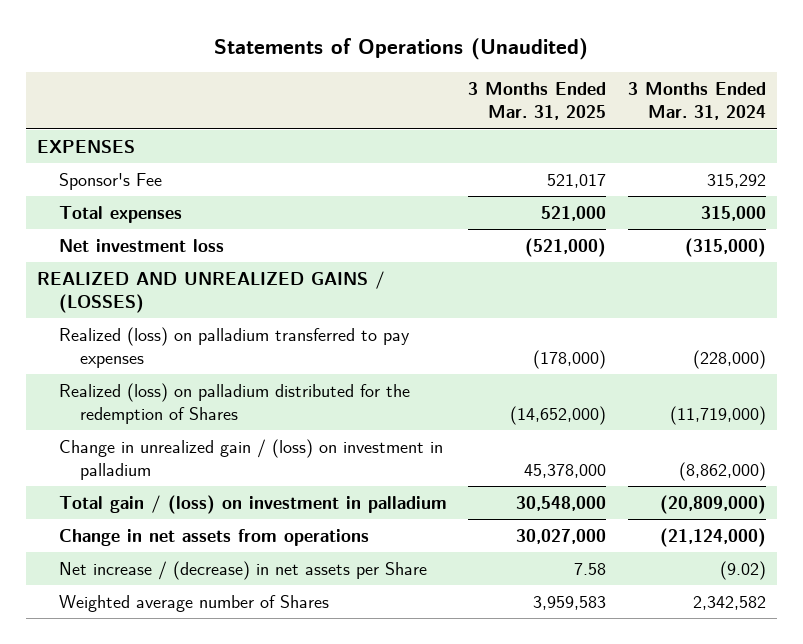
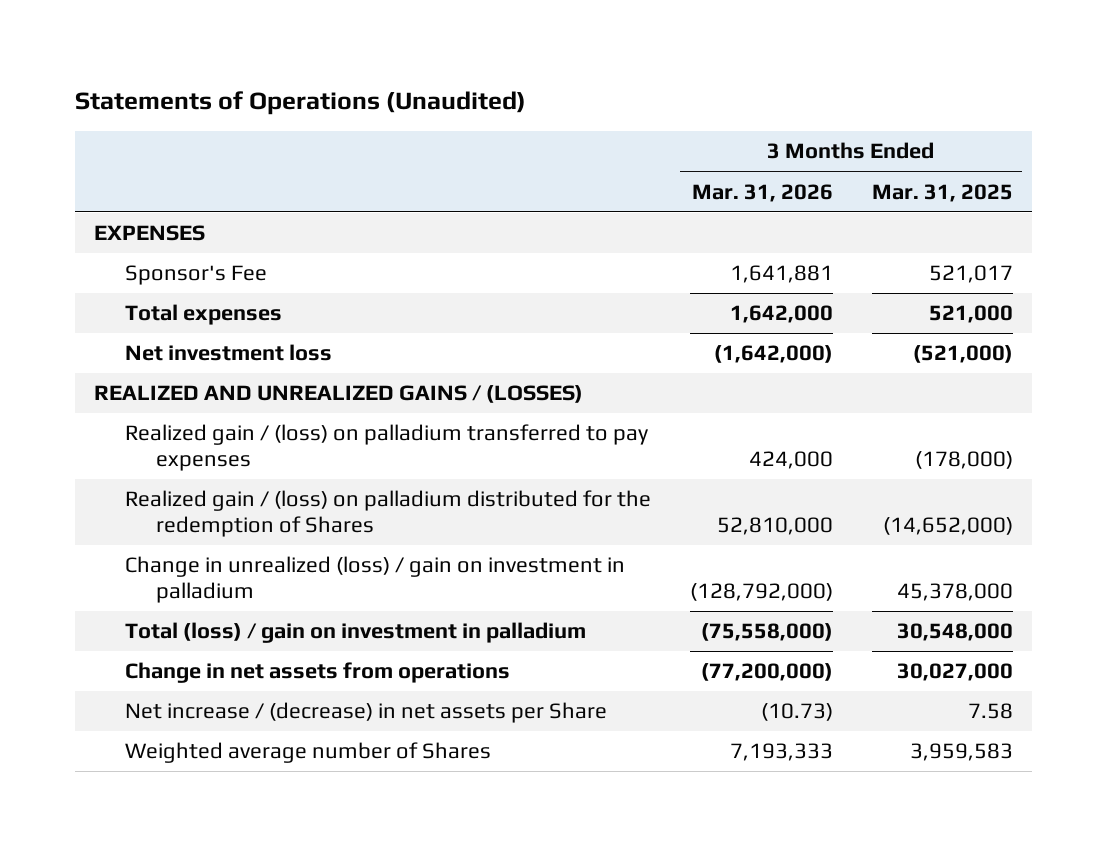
- | 3 Months Ended Mar. 31, 2025 | 3 Months Ended Mar. 31, 2024
+ | 3 Months Ended Mar. 31, 2026 | 3 Months Ended Mar. 31, 2025
- Realized (loss) on palladium transferred to pay expenses | (178,000) | (228,000)
- Realized (loss) on palladium distributed for the redemption of Shares | (14,652,000) | (11,719,000)
- Change in unrealized gain / (loss) on investment in palladium | 45,378,000 | (8,862,000)
- Total gain / (loss) on investment in palladium | 30,548,000 | (20,809,000)
+ Realized gain / (loss) on palladium transferred to pay expenses | 424,000 | (178,000)
+ Realized gain / (loss) on palladium distributed for the redemption of Shares | 52,810,000 | (14,652,000)
+ Change in unrealized (loss) / gain on investment in palladium | (128,792,000) | 45,378,000
+ Total (loss) / gain on investment in palladium | (75,558,000) | 30,548,000

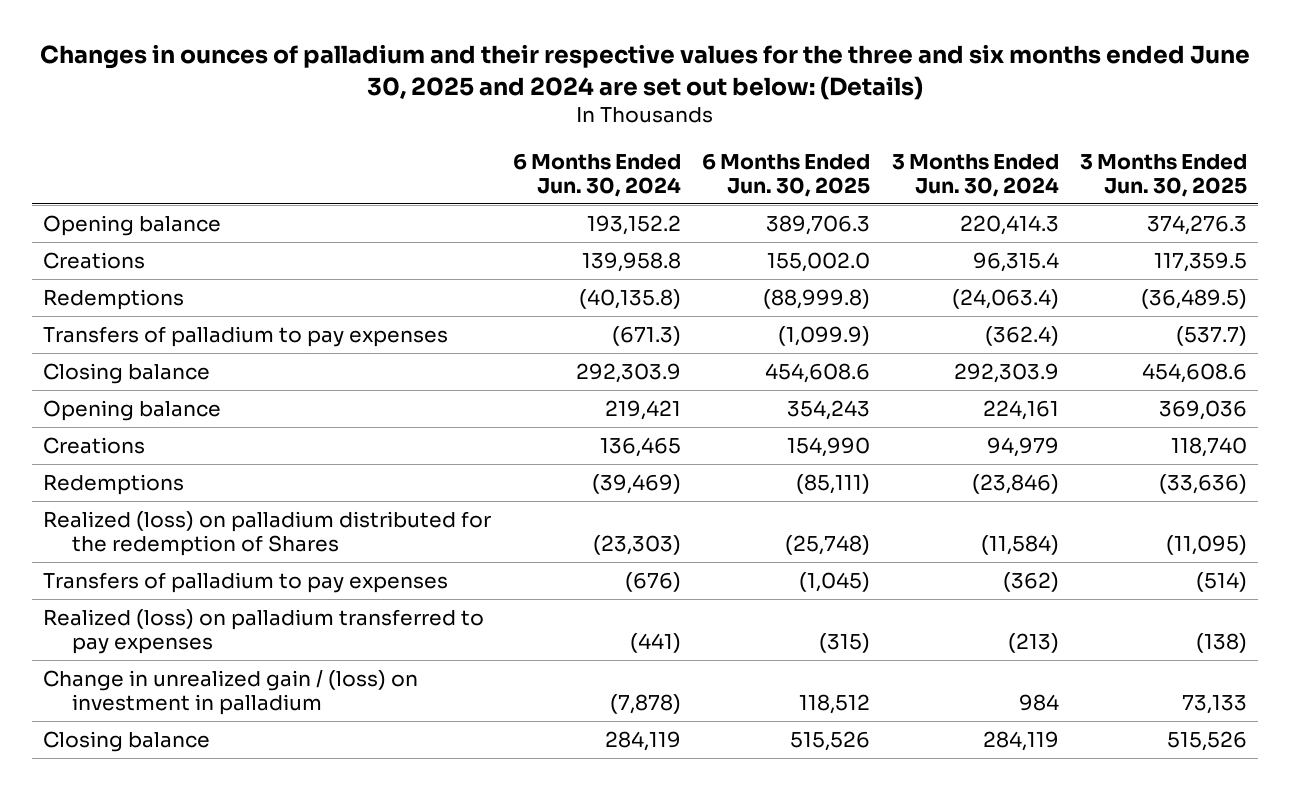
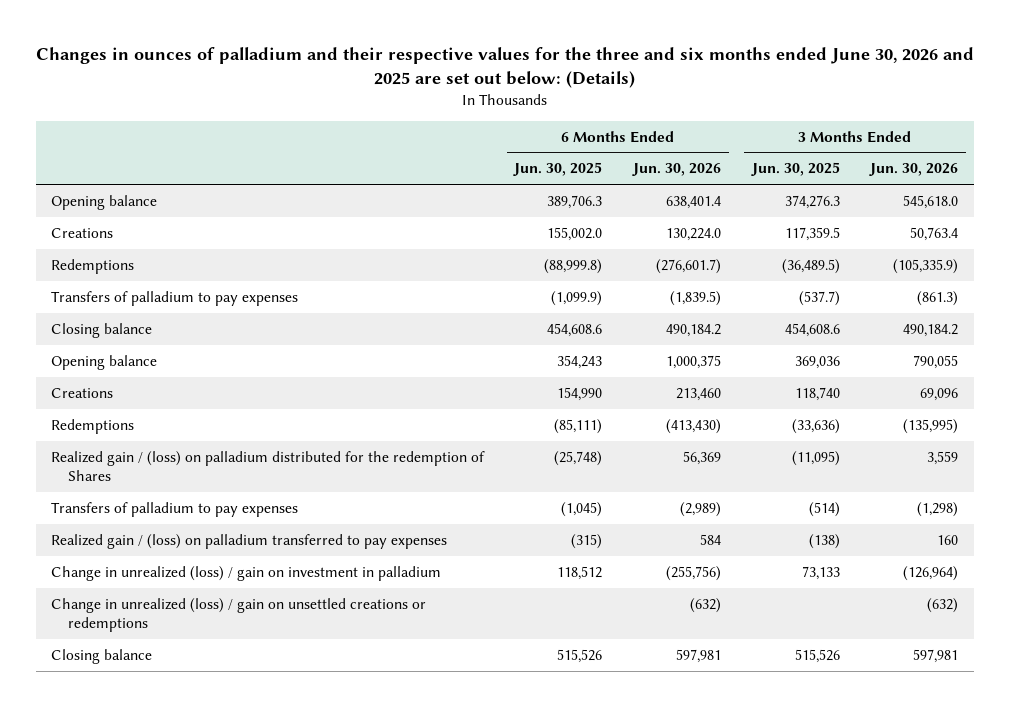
- Changes in ounces of palladium and their respective values for the three and six months ended June 30, 2025 and 2024 are set out below: (Details)
+ Changes in ounces of palladium and their respective values for the three and six months ended June 30, 2026 and 2025 are set out below: (Details)
- | 6 Months Ended Jun. 30, 2024 | 6 Months Ended Jun. 30, 2025 | 3 Months Ended Jun. 30, 2024 | 3 Months Ended Jun. 30, 2025
+ | 6 Months Ended Jun. 30, 2025 | 6 Months Ended Jun. 30, 2026 | 3 Months Ended Jun. 30, 2025 | 3 Months Ended Jun. 30, 2026
- Realized (loss) on palladium distributed for the redemption of Shares | (23,303) | (25,748) | (11,584) | (11,095)
+ Realized gain / (loss) on palladium distributed for the redemption of Shares | (25,748) | 56,369 | (11,095) | 3,559
- Realized (loss) on palladium transferred to pay expenses | (441) | (315) | (213) | (138)
- Change in unrealized gain / (loss) on investment in palladium | (7,878) | 118,512 | 984 | 73,133
+ Realized gain / (loss) on palladium transferred to pay expenses | (315) | 584 | (138) | 160
+ Change in unrealized (loss) / gain on investment in palladium | 118,512 | (255,756) | 73,133 | (126,964)
+ Change in unrealized (loss) / gain on unsettled creations or redemptions | | (632) | | (632)

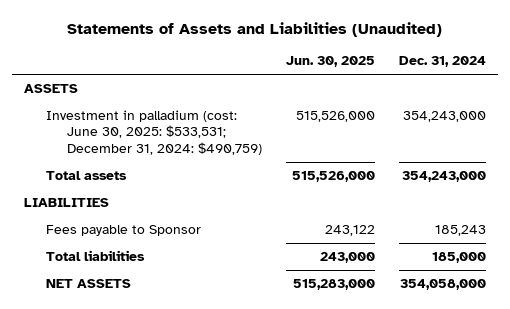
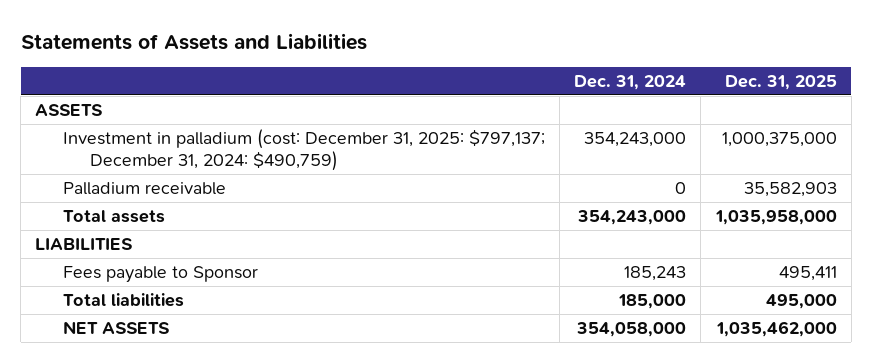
- Statements of Assets and Liabilities (Unaudited)
+ Statements of Assets and Liabilities
- | Jun. 30, 2025 | Dec. 31, 2024
+ | Dec. 31, 2024 | Dec. 31, 2025
- Investment in palladium (cost: June 30, 2025: $533,531; December 31, 2024: $490,759) | 515,526,000 | 354,243,000
+ Investment in palladium (cost: December 31, 2025: $797,137; December 31, 2024: $490,759) | 354,243,000 | 1,000,375,000
+ Palladium receivable | 0 | 35,582,903

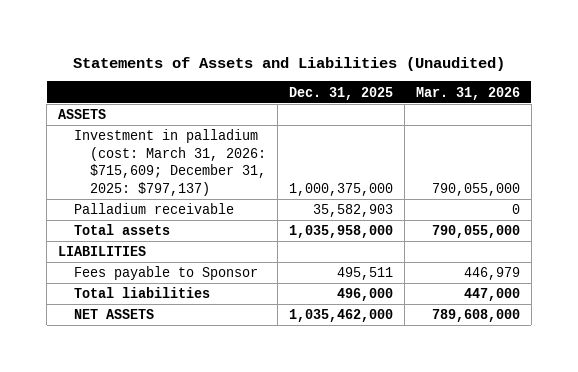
- Statements of Assets and Liabilities
+ Statements of Assets and Liabilities (Unaudited)
- | Dec. 31, 2024 | Dec. 31, 2025
+ | Dec. 31, 2025 | Mar. 31, 2026
- Investment in palladium (cost: December 31, 2025: $797,137; December 31, 2024: $490,759) | 354,243,000 | 1,000,375,000
+ Investment in palladium (cost: March 31, 2026: $715,609; December 31, 2025: $797,137) | 1,000,375,000 | 790,055,000
- Fees payable to Sponsor | 185,243 | 495,411
- Total liabilities | 185,000 | 495,000
+ Fees payable to Sponsor | 495,511 | 446,979
+ Total liabilities | 496,000 | 447,000

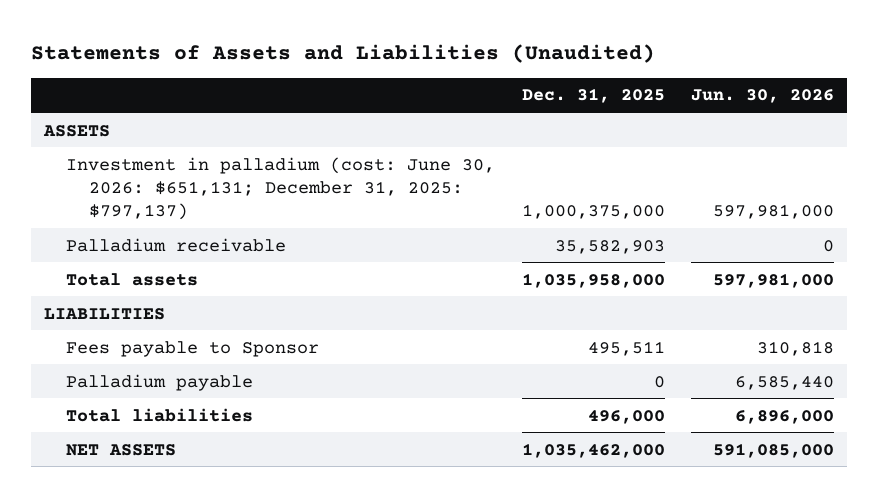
- | Dec. 31, 2025 | Mar. 31, 2026
+ | Dec. 31, 2025 | Jun. 30, 2026
- Investment in palladium (cost: March 31, 2026: $715,609; December 31, 2025: $797,137) | 1,000,375,000 | 790,055,000
+ Investment in palladium (cost: June 30, 2026: $651,131; December 31, 2025: $797,137) | 1,000,375,000 | 597,981,000
+ Palladium payable | 0 | 6,585,440

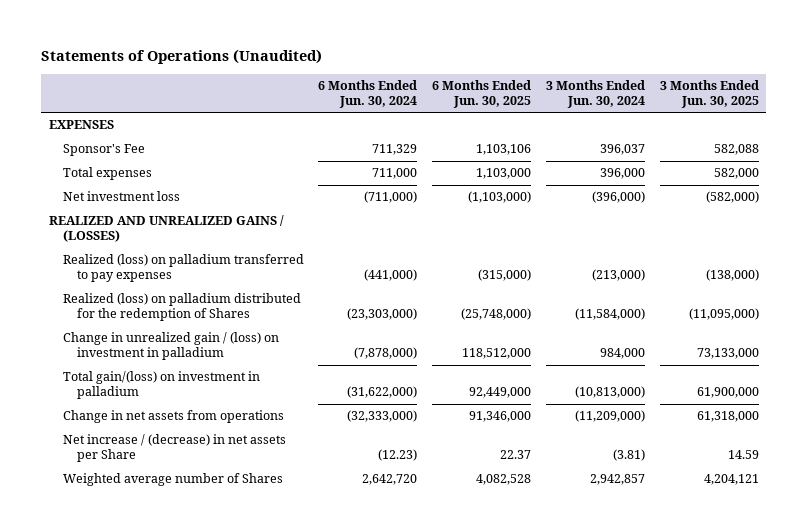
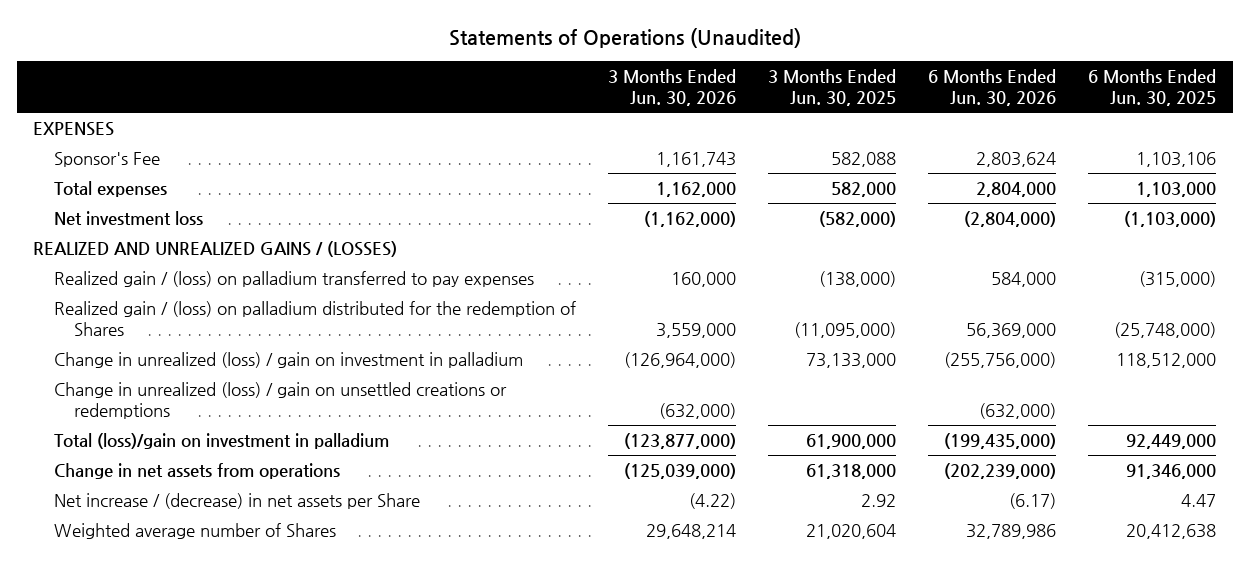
- | 6 Months Ended Jun. 30, 2024 | 6 Months Ended Jun. 30, 2025 | 3 Months Ended Jun. 30, 2024 | 3 Months Ended Jun. 30, 2025
+ | 3 Months Ended Jun. 30, 2026 | 3 Months Ended Jun. 30, 2025 | 6 Months Ended Jun. 30, 2026 | 6 Months Ended Jun. 30, 2025
- Realized (loss) on palladium transferred to pay expenses | (441,000) | (315,000) | (213,000) | (138,000)
- Realized (loss) on palladium distributed for the redemption of Shares | (23,303,000) | (25,748,000) | (11,584,000) | (11,095,000)
- Change in unrealized gain / (loss) on investment in palladium | (7,878,000) | 118,512,000 | 984,000 | 73,133,000
- Total gain/(loss) on investment in palladium | (31,622,000) | 92,449,000 | (10,813,000) | 61,900,000
+ Realized gain / (loss) on palladium transferred to pay expenses | 160,000 | (138,000) | 584,000 | (315,000)
+ Realized gain / (loss) on palladium distributed for the redemption of Shares | 3,559,000 | (11,095,000) | 56,369,000 | (25,748,000)
+ Change in unrealized (loss) / gain on investment in palladium | (126,964,000) | 73,133,000 | (255,756,000) | 118,512,000
+ Change in unrealized (loss) / gain on unsettled creations or redemptions | (632,000) | | (632,000) |
+ Total (loss)/gain on investment in palladium | (123,877,000) | 61,900,000 | (199,435,000) | 92,449,000
- Net increase / (decrease) in net assets per Share | (12.23) | 22.37 | (3.81) | 14.59
- Weighted average number of Shares | 2,642,720 | 4,082,528 | 2,942,857 | 4,204,121
+ Net increase / (decrease) in net assets per Share | (4.22) | 2.92 | (6.17) | 4.47
+ Weighted average number of Shares | 29,648,214 | 21,020,604 | 32,789,986 | 20,412,638

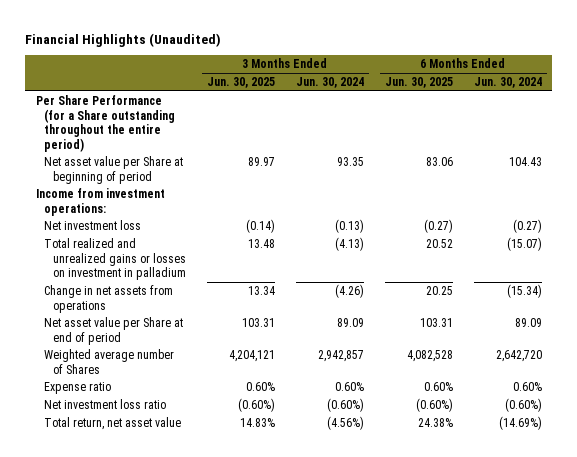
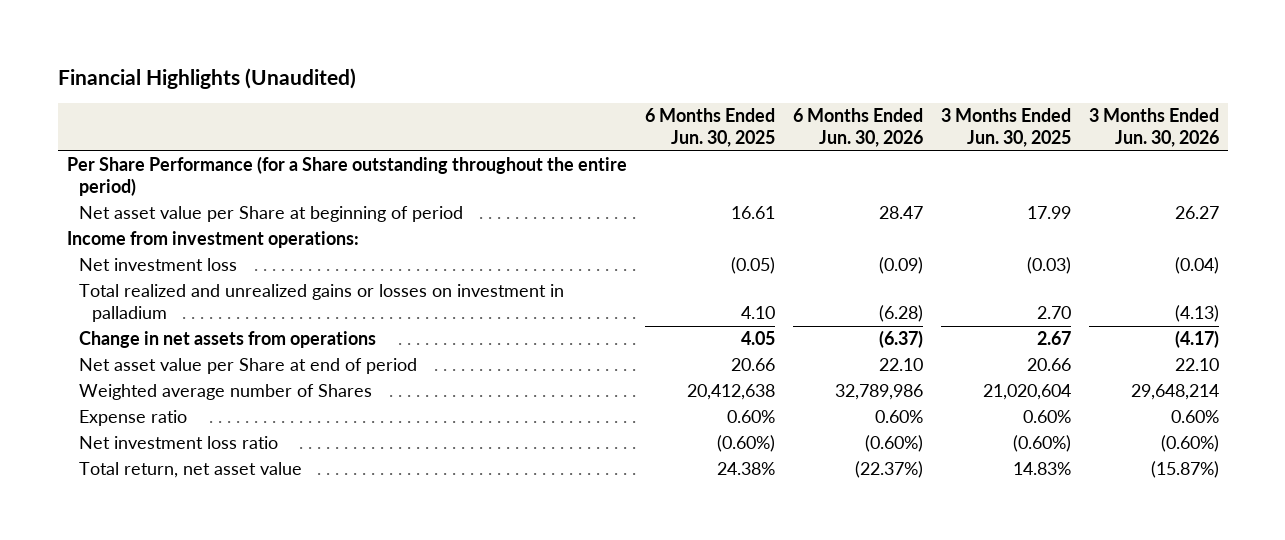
- | 3 Months Ended Jun. 30, 2025 | 3 Months Ended Jun. 30, 2024 | 6 Months Ended Jun. 30, 2025 | 6 Months Ended Jun. 30, 2024
+ | 6 Months Ended Jun. 30, 2025 | 6 Months Ended Jun. 30, 2026 | 3 Months Ended Jun. 30, 2025 | 3 Months Ended Jun. 30, 2026
- Net asset value per Share at beginning of period | 89.97 | 93.35 | 83.06 | 104.43
+ Net asset value per Share at beginning of period | 16.61 | 28.47 | 17.99 | 26.27
- Net investment loss | (0.14) | (0.13) | (0.27) | (0.27)
- Total realized and unrealized gains or losses on investment in palladium | 13.48 | (4.13) | 20.52 | (15.07)
- Change in net assets from operations | 13.34 | (4.26) | 20.25 | (15.34)
- Net asset value per Share at end of period | 103.31 | 89.09 | 103.31 | 89.09
- Weighted average number of Shares | 4,204,121 | 2,942,857 | 4,082,528 | 2,642,720
+ Net investment loss | (0.05) | (0.09) | (0.03) | (0.04)
+ Total realized and unrealized gains or losses on investment in palladium | 4.10 | (6.28) | 2.70 | (4.13)
+ Change in net assets from operations | 4.05 | (6.37) | 2.67 | (4.17)
+ Net asset value per Share at end of period | 20.66 | 22.10 | 20.66 | 22.10
+ Weighted average number of Shares | 20,412,638 | 32,789,986 | 21,020,604 | 29,648,214

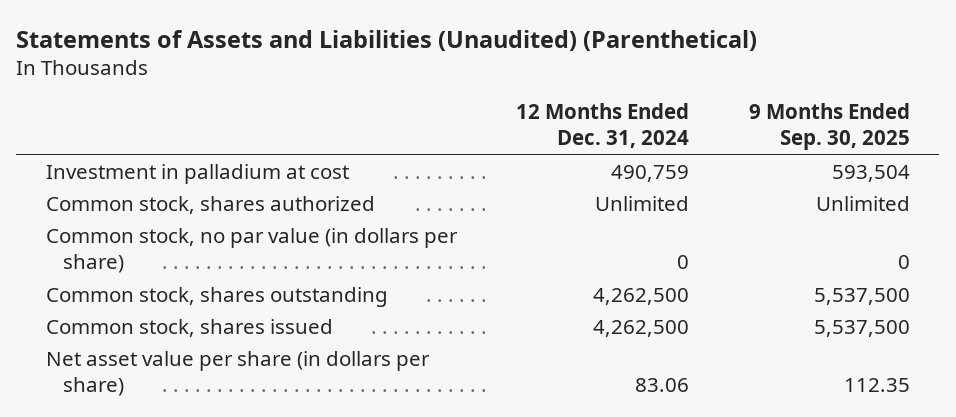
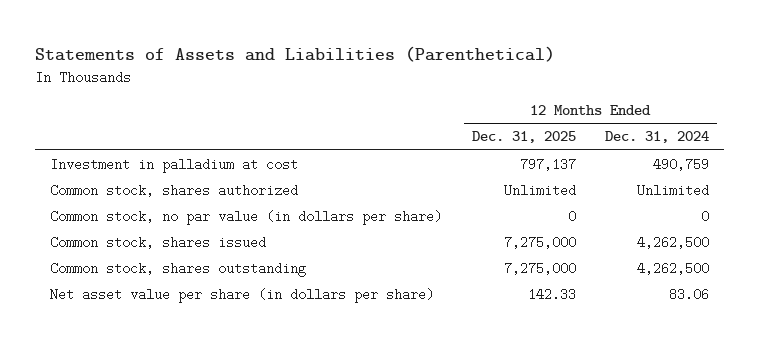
- Statements of Assets and Liabilities (Unaudited) (Parenthetical)
+ Statements of Assets and Liabilities (Parenthetical)
- | 12 Months Ended Dec. 31, 2024 | 9 Months Ended Sep. 30, 2025
+ | 12 Months Ended Dec. 31, 2025 | 12 Months Ended Dec. 31, 2024
moved down: Common stock, shares outstanding | 7,275,000 | 4,262,500

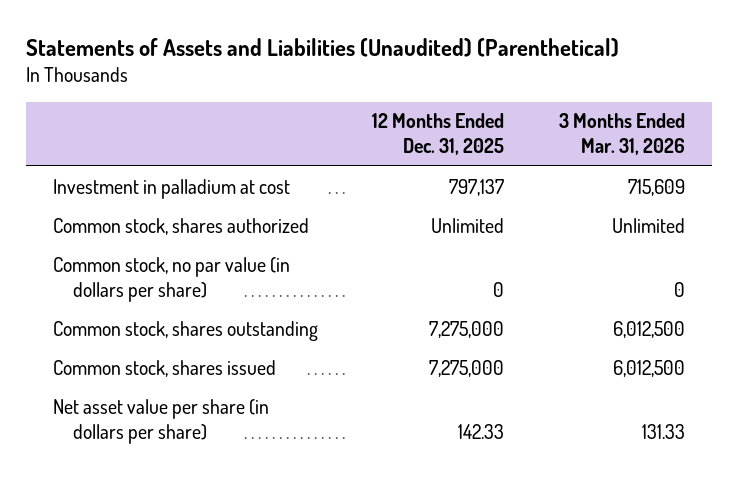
- Statements of Assets and Liabilities (Parenthetical)
+ Statements of Assets and Liabilities (Unaudited) (Parenthetical)
- | 12 Months Ended Dec. 31, 2025 | 12 Months Ended Dec. 31, 2024
+ | 12 Months Ended Dec. 31, 2025 | 3 Months Ended Mar. 31, 2026
moved down: Common stock, shares issued | 7,275,000 | 6,012,500

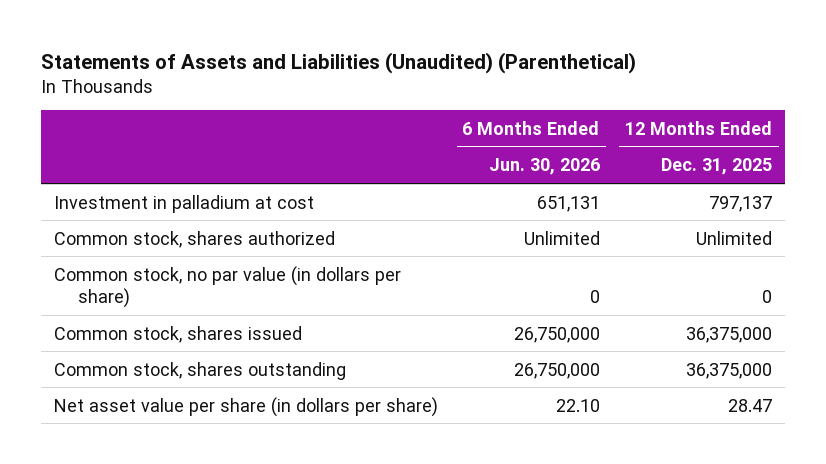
- | 12 Months Ended Dec. 31, 2025 | 3 Months Ended Mar. 31, 2026
+ | 6 Months Ended Jun. 30, 2026 | 12 Months Ended Dec. 31, 2025
- Common stock, shares outstanding | 7,275,000 | 6,012,500
- Common stock, shares issued | 7,275,000 | 6,012,500
- Net asset value per share (in dollars per share) | 142.33 | 131.33
+ Common stock, shares issued | 26,750,000 | 36,375,000
+ Common stock, shares outstanding | 26,750,000 | 36,375,000
+ Net asset value per share (in dollars per share) | 22.10 | 28.47

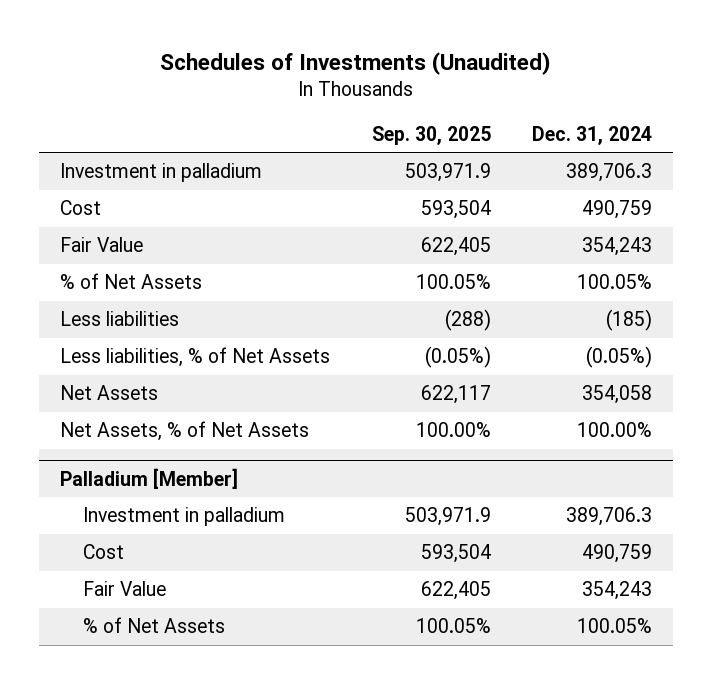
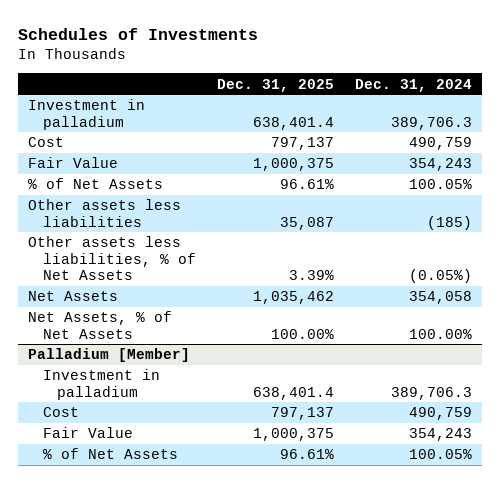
- Schedules of Investments (Unaudited)
+ Schedules of Investments
- | Sep. 30, 2025 | Dec. 31, 2024
+ | Dec. 31, 2025 | Dec. 31, 2024
- Less liabilities | (288) | (185)
- Less liabilities, % of Net Assets | (0.05%) | (0.05%)
+ Other assets less liabilities | 35,087 | (185)
+ Other assets less liabilities, % of Net Assets | 3.39% | (0.05%)

